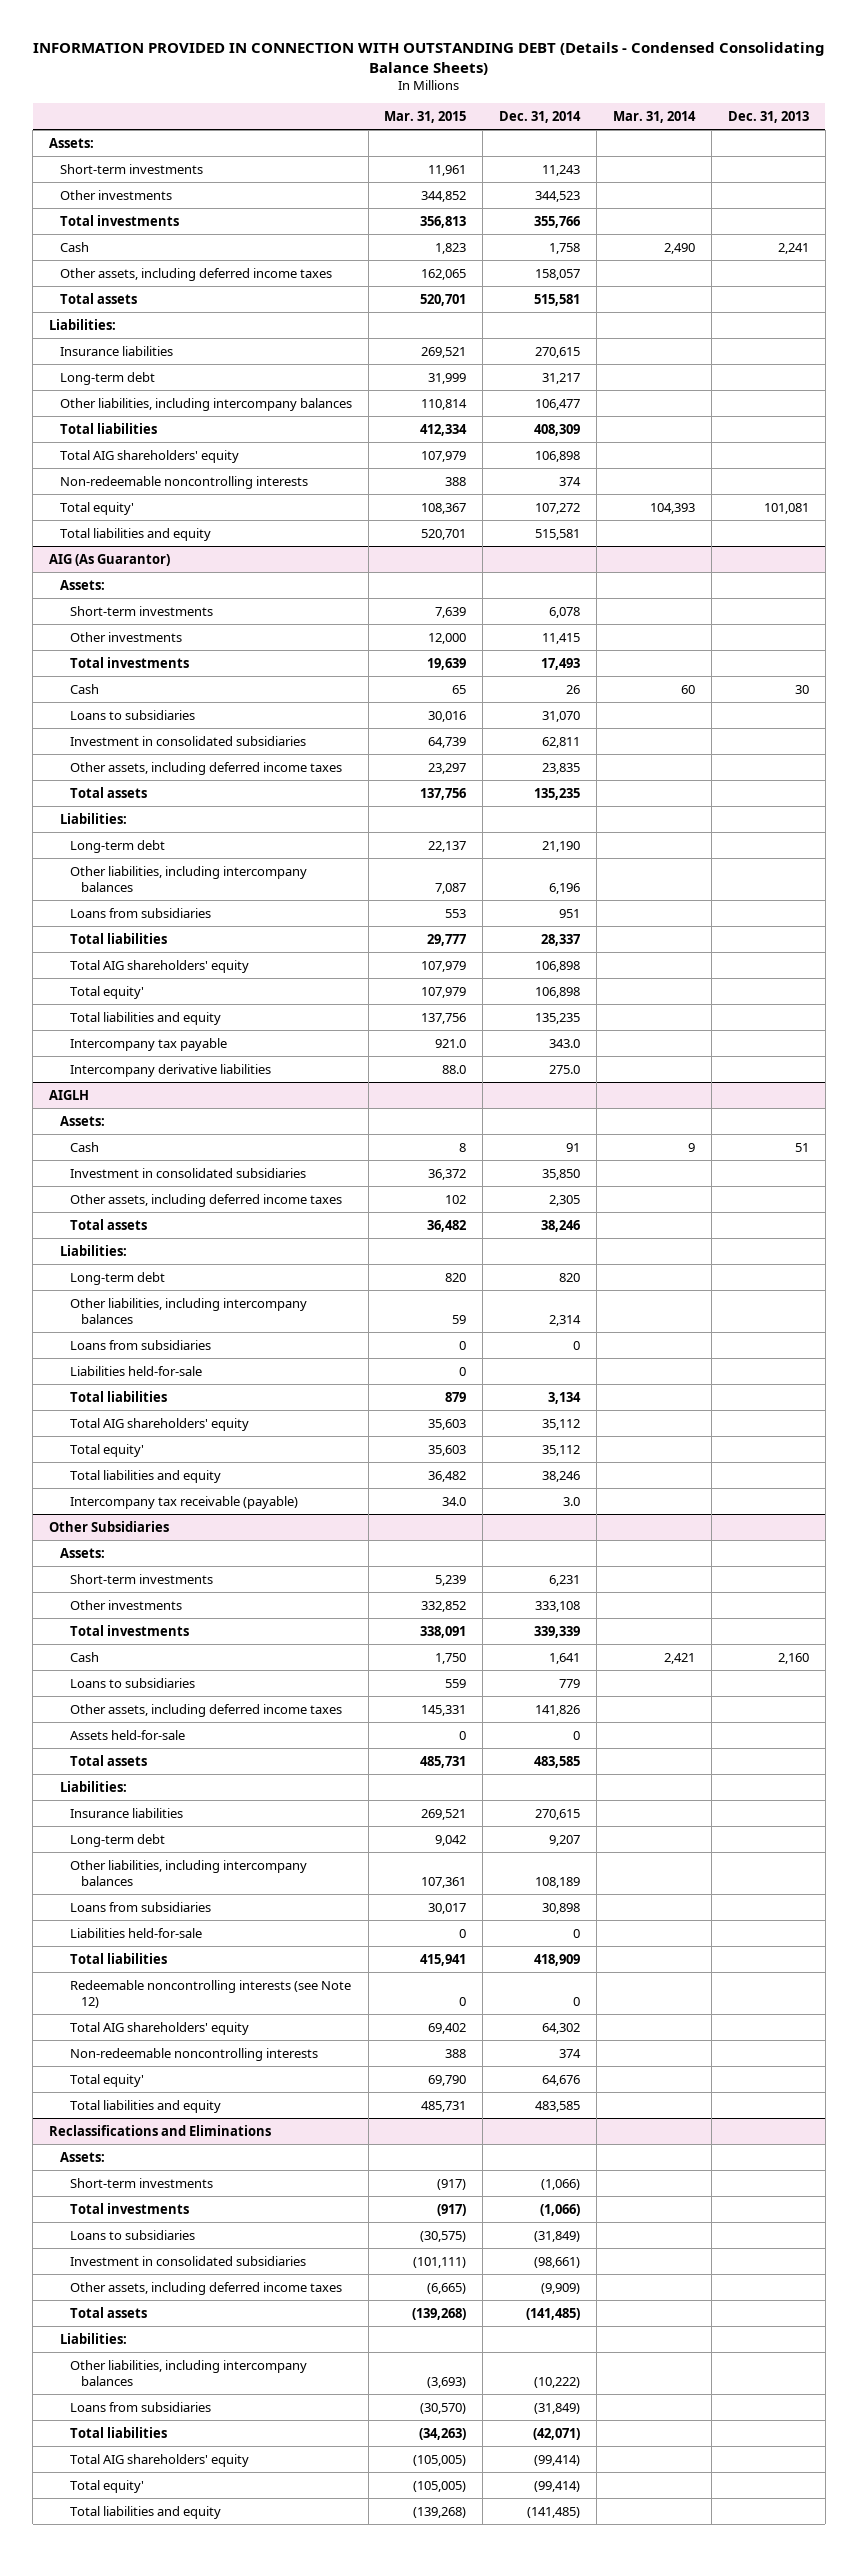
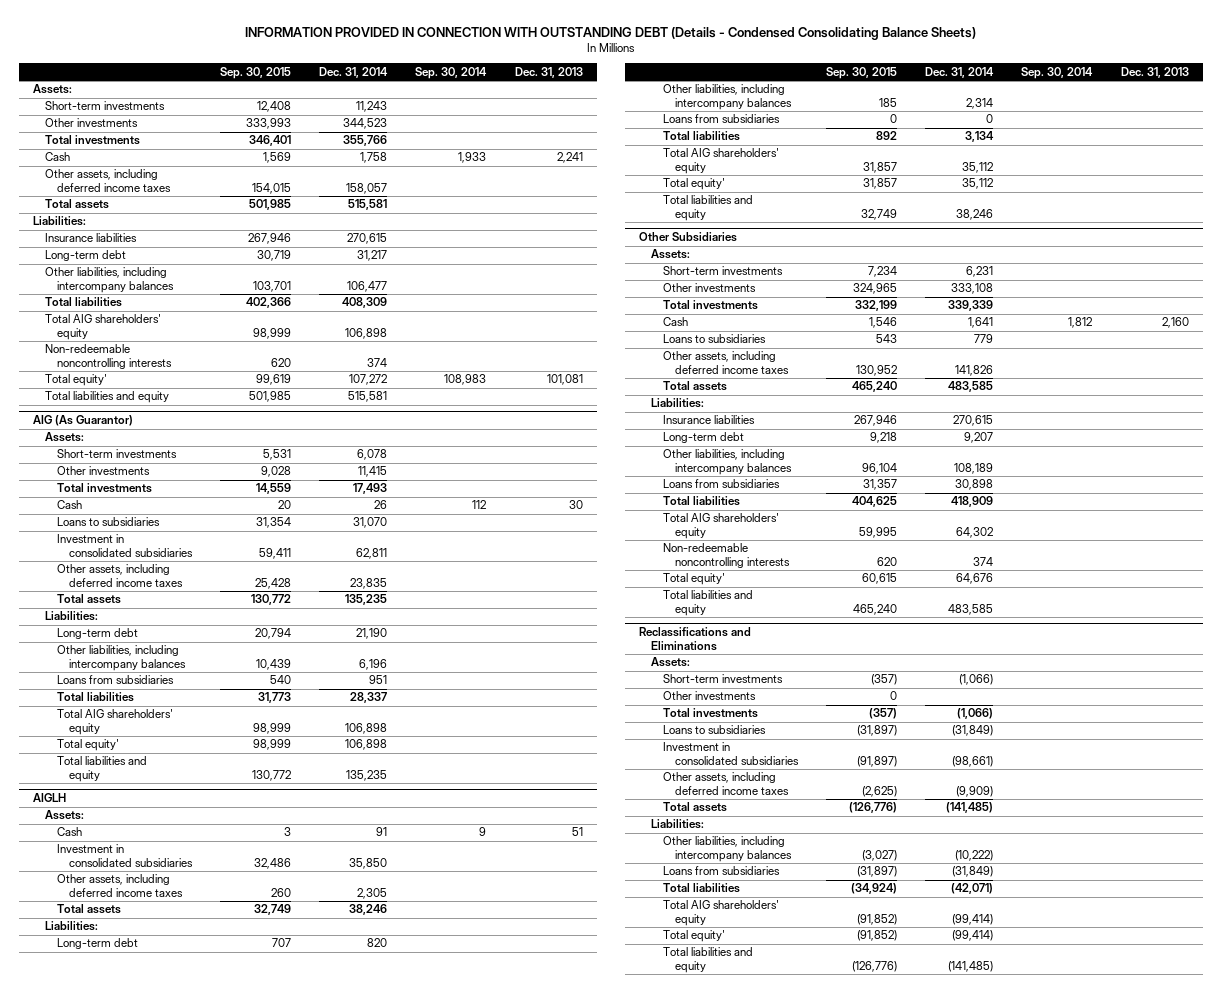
- | Mar. 31, 2015 | Dec. 31, 2014 | Mar. 31, 2014 | Dec. 31, 2013
+ | Sep. 30, 2015 | Dec. 31, 2014 | Sep. 30, 2014 | Dec. 31, 2013
@ AIG (As Guarantor)
- Intercompany tax payable | 921.0 | 343.0 | |
- Intercompany derivative liabilities | 88.0 | 275.0 | |
@ AIGLH
- Liabilities held-for-sale | 0 | | |
- Intercompany tax receivable (payable) | 34.0 | 3.0 | |
@ Other Subsidiaries
- Assets held-for-sale | 0 | 0 | |
- Liabilities held-for-sale | 0 | 0 | |
- Redeemable noncontrolling interests (see Note 12) | 0 | 0 | |
@ Reclassifications and Eliminations
+ Other investments | 0 | | |

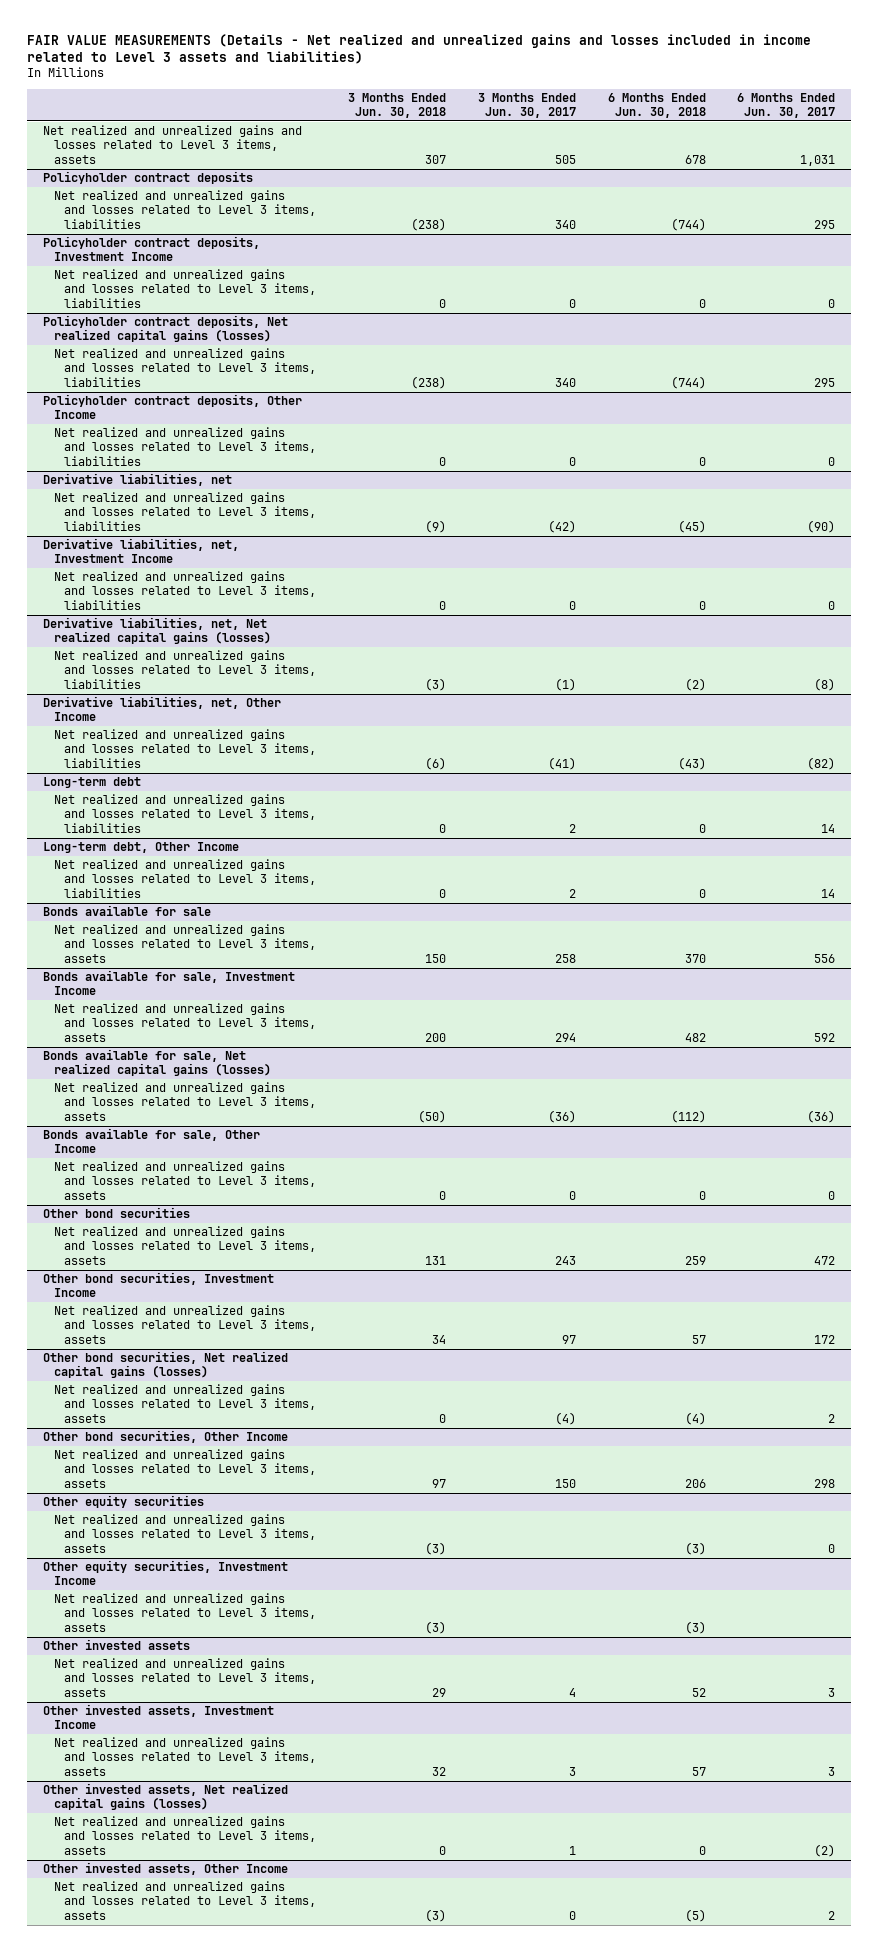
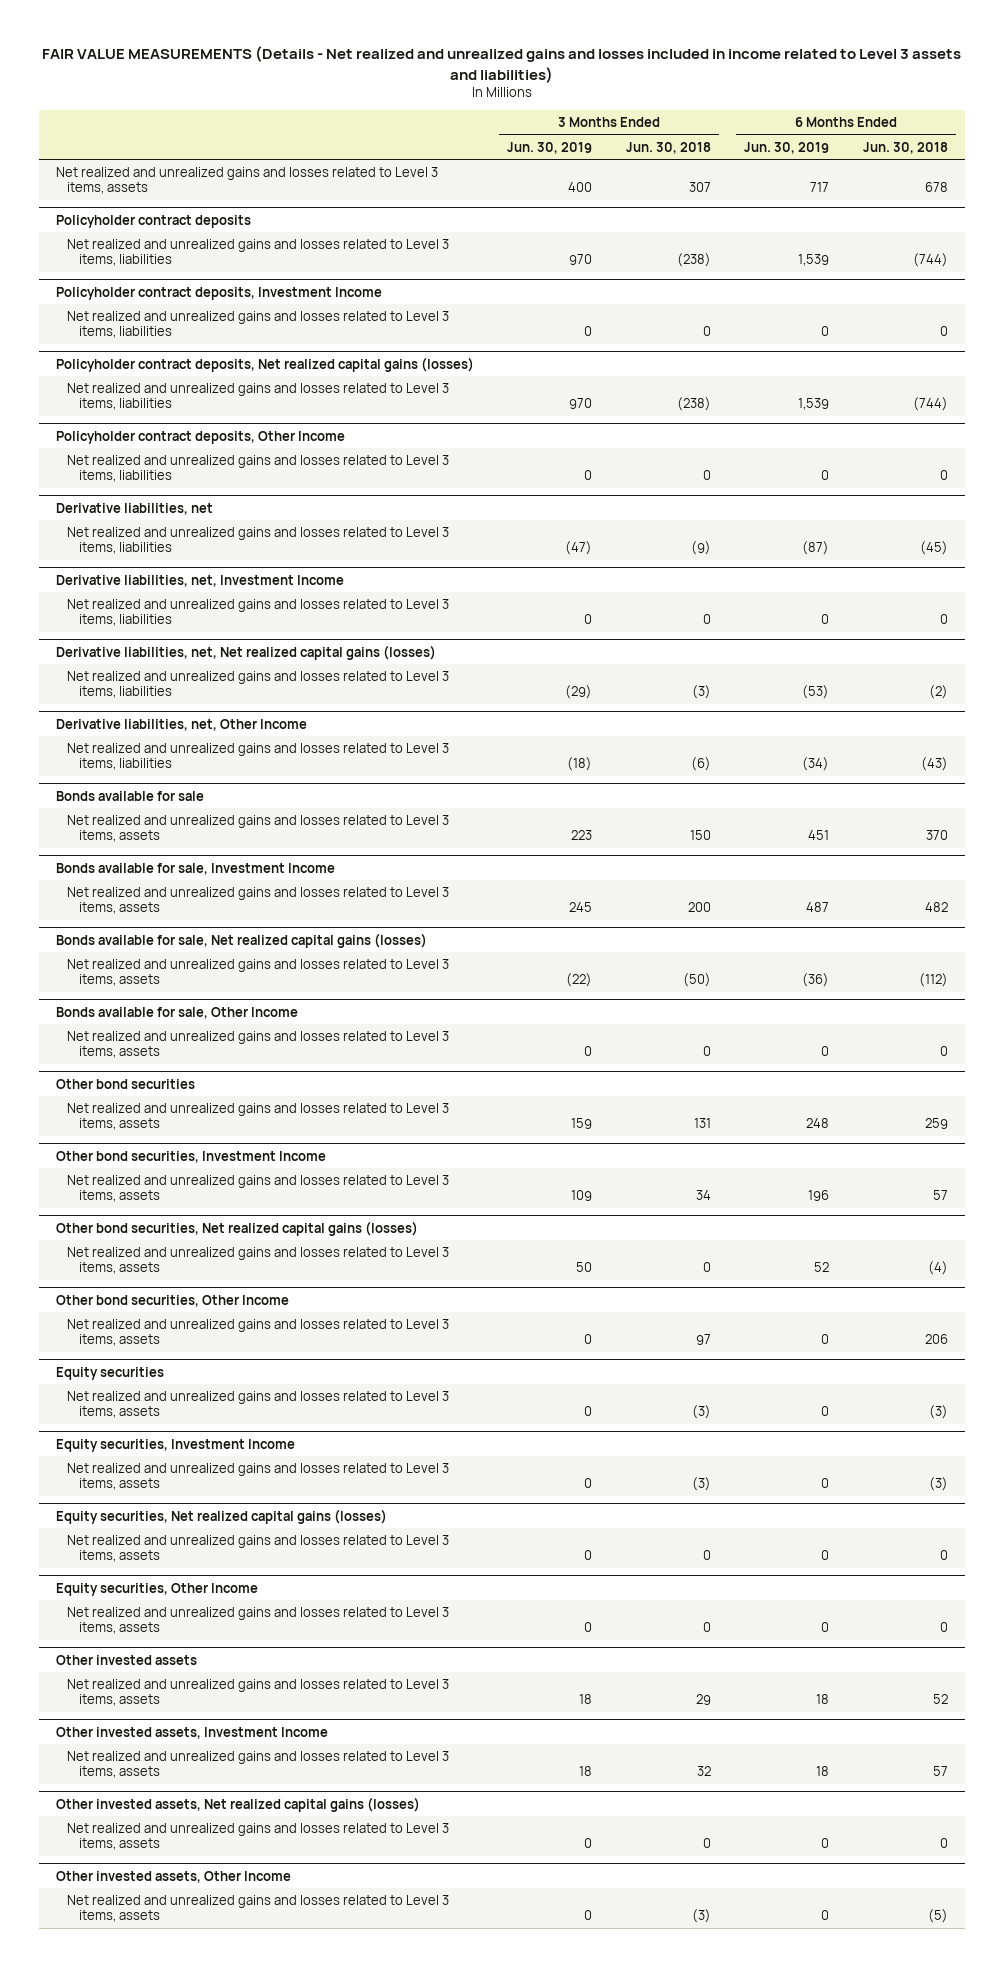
- | 3 Months Ended Jun. 30, 2018 | 3 Months Ended Jun. 30, 2017 | 6 Months Ended Jun. 30, 2018 | 6 Months Ended Jun. 30, 2017
+ | 3 Months Ended Jun. 30, 2019 | 3 Months Ended Jun. 30, 2018 | 6 Months Ended Jun. 30, 2019 | 6 Months Ended Jun. 30, 2018
- Long-term debt
- Net realized and unrealized gains and losses related to Level 3 items, liabilities | 0 | 2 | 0 | 14
- Long-term debt, Other Income
- Net realized and unrealized gains and losses related to Level 3 items, liabilities | 0 | 2 | 0 | 14
- Other equity securities
+ Equity securities
- Other equity securities, Investment Income
+ Equity securities, Investment Income
+ Equity securities, Net realized capital gains (losses)
+ Net realized and unrealized gains and losses related to Level 3 items, assets | 0 | 0 | 0 | 0
+ Equity securities, Other Income
+ Net realized and unrealized gains and losses related to Level 3 items, assets | 0 | 0 | 0 | 0

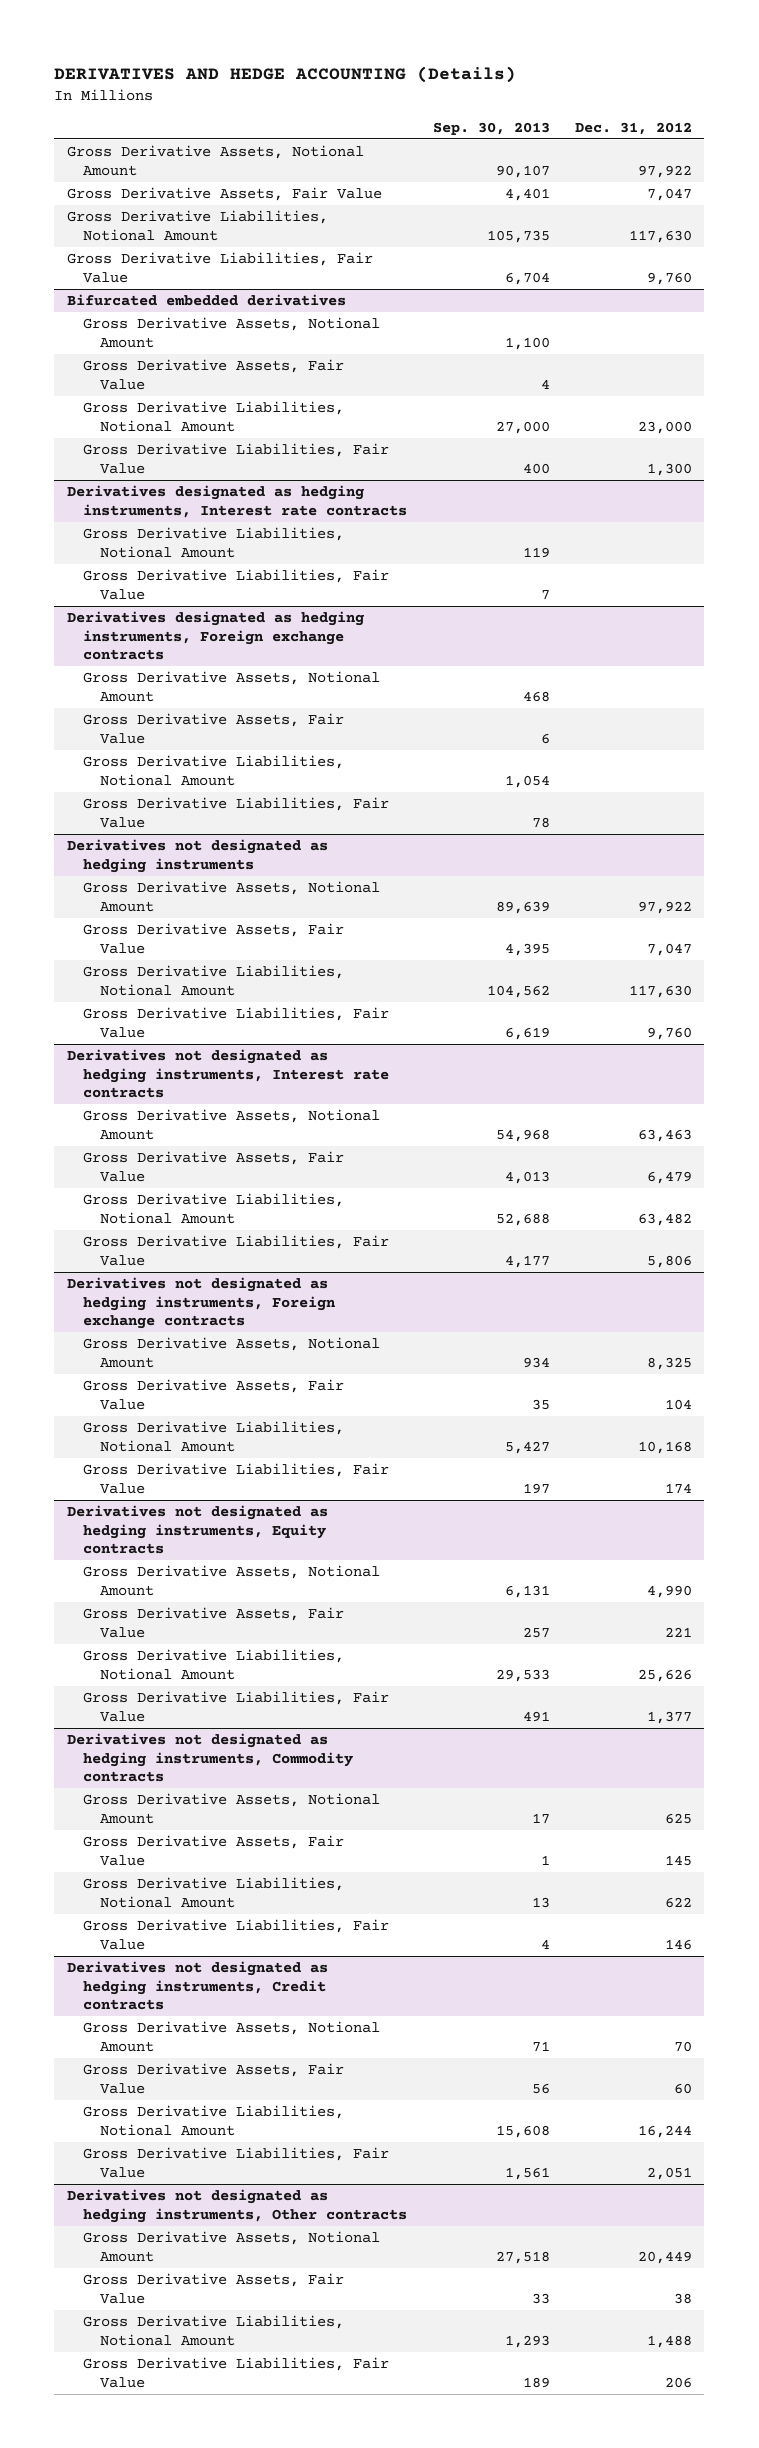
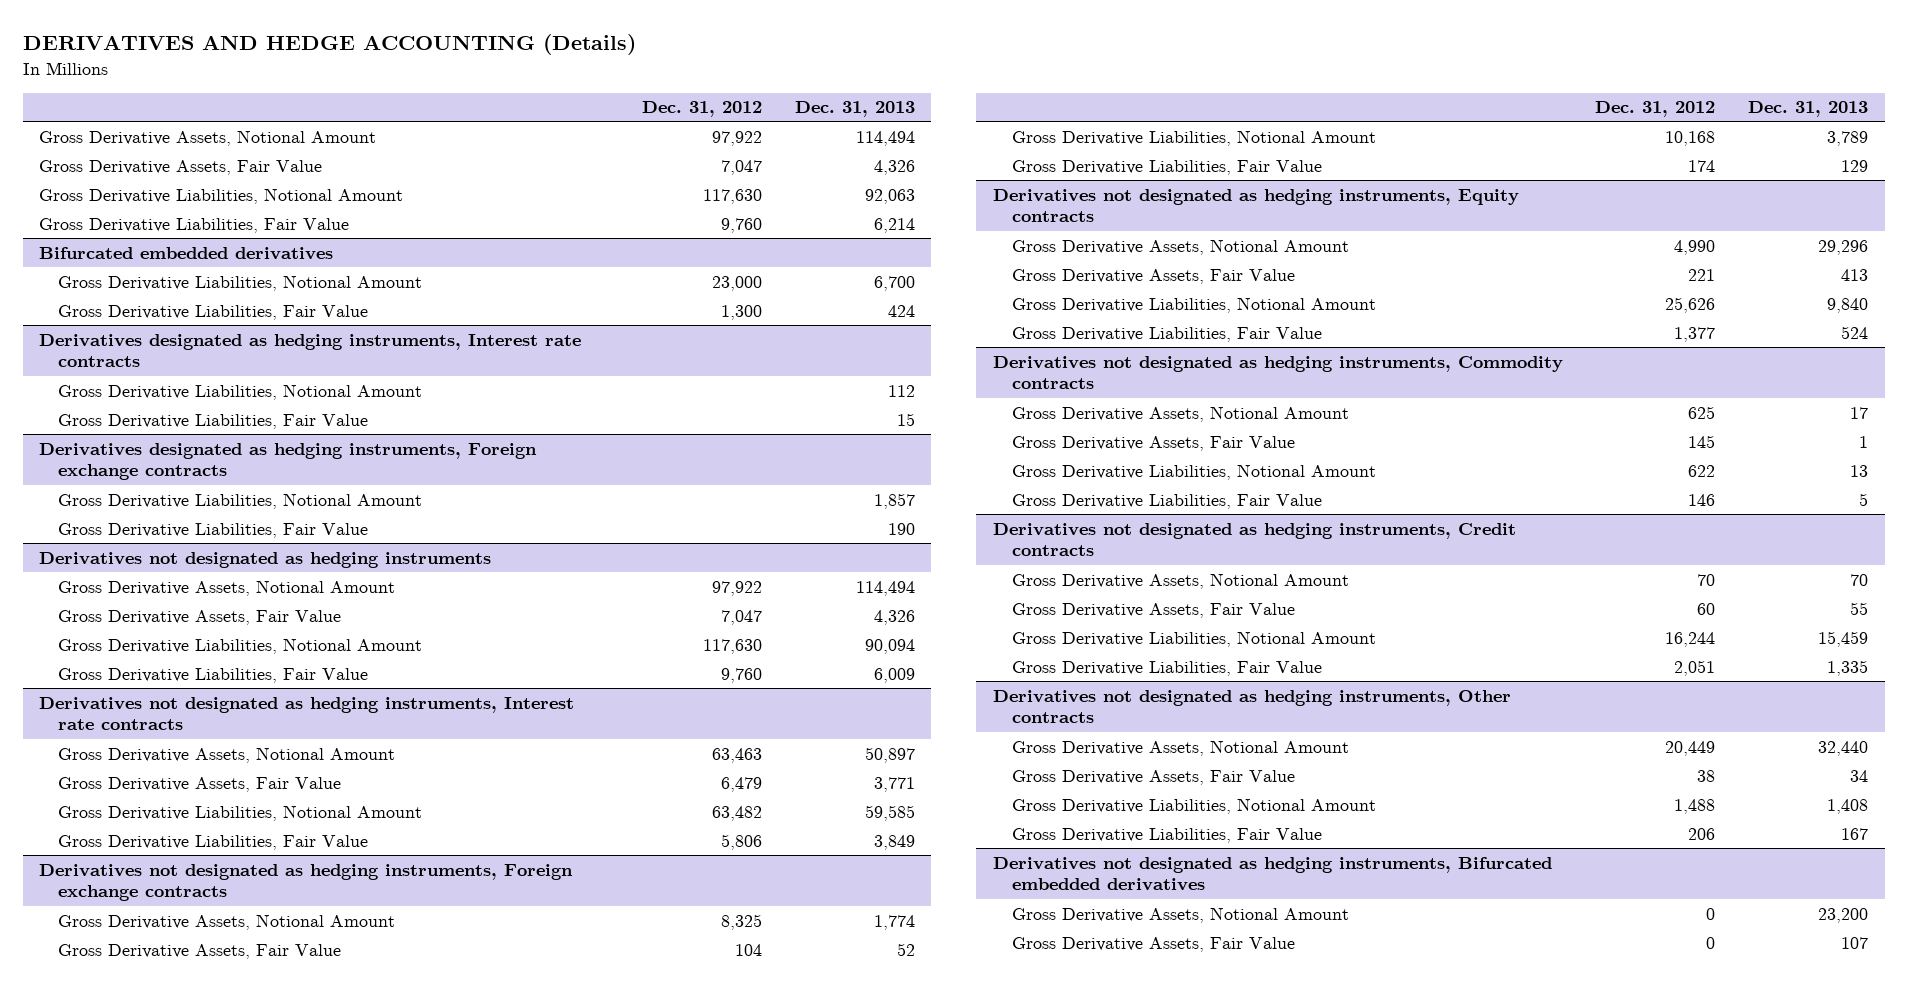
- | Sep. 30, 2013 | Dec. 31, 2012
+ | Dec. 31, 2012 | Dec. 31, 2013
@ Bifurcated embedded derivatives
- Gross Derivative Assets, Notional Amount | 1,100 |
- Gross Derivative Assets, Fair Value | 4 |
@ Derivatives designated as hedging instruments, Foreign exchange contracts
- Gross Derivative Assets, Notional Amount | 468 |
- Gross Derivative Assets, Fair Value | 6 |
+ Derivatives not designated as hedging instruments, Bifurcated embedded derivatives
+ Gross Derivative Assets, Notional Amount | 0 | 23,200
+ Gross Derivative Assets, Fair Value | 0 | 107

